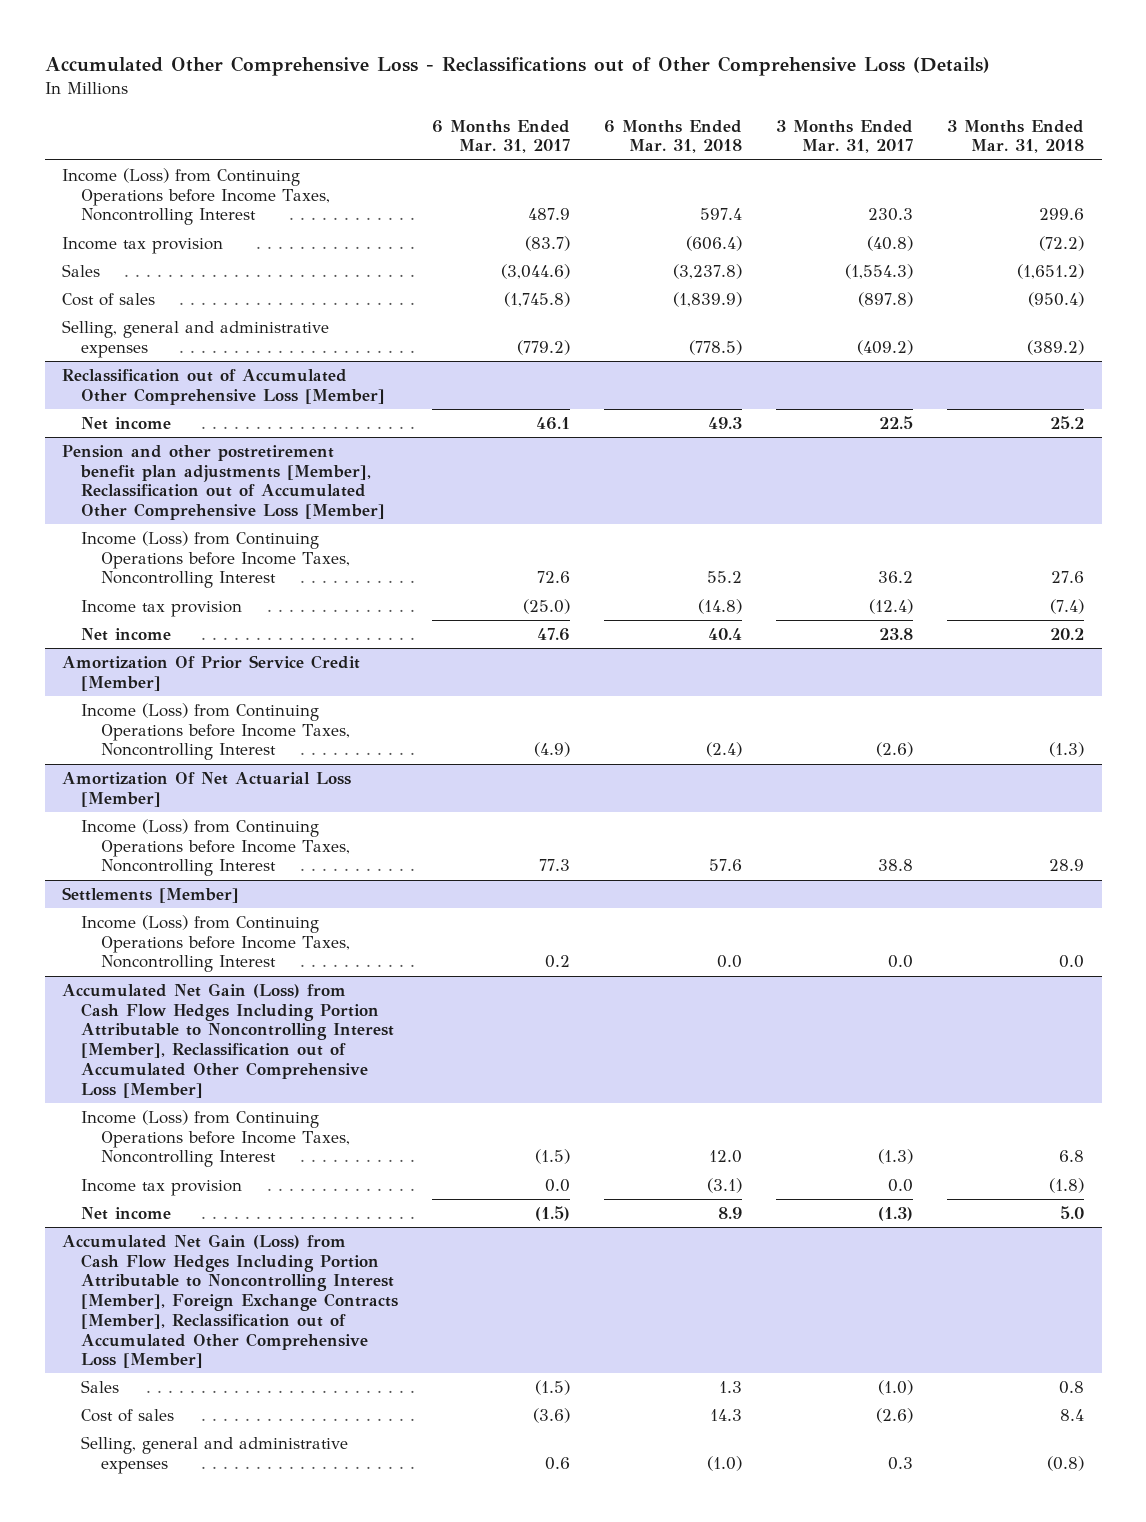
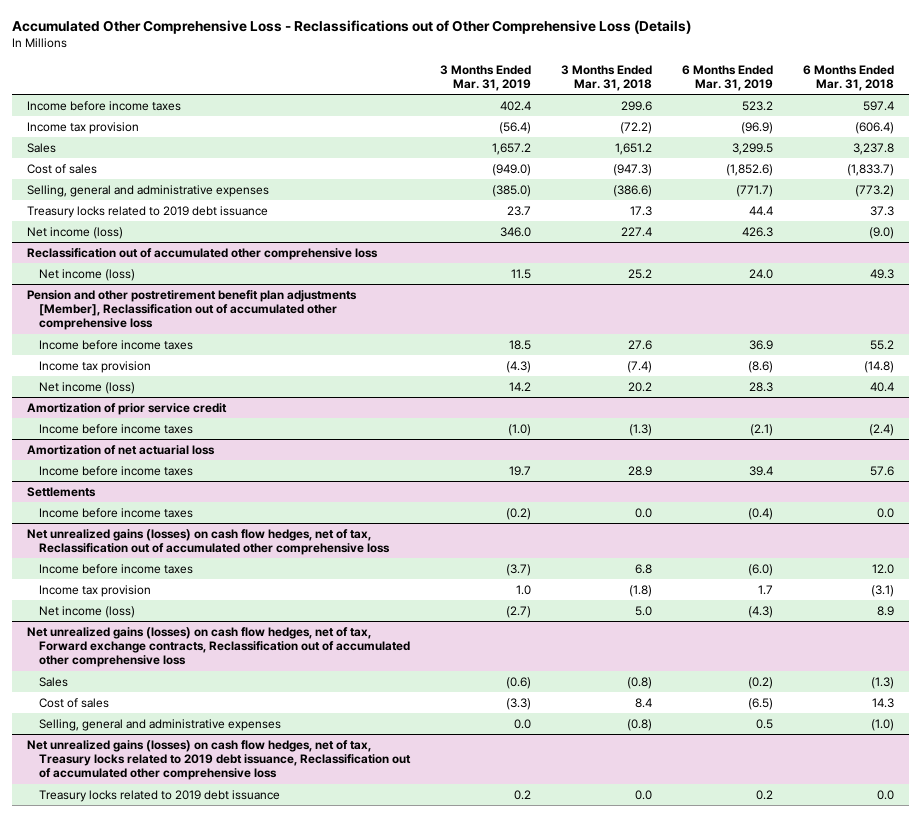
- | 6 Months Ended Mar. 31, 2017 | 6 Months Ended Mar. 31, 2018 | 3 Months Ended Mar. 31, 2017 | 3 Months Ended Mar. 31, 2018
+ | 3 Months Ended Mar. 31, 2019 | 3 Months Ended Mar. 31, 2018 | 6 Months Ended Mar. 31, 2019 | 6 Months Ended Mar. 31, 2018
- Income (Loss) from Continuing Operations before Income Taxes, Noncontrolling Interest | 487.9 | 597.4 | 230.3 | 299.6
+ Income before income taxes | 402.4 | 299.6 | 523.2 | 597.4
- Sales | (3,044.6) | (3,237.8) | (1,554.3) | (1,651.2)
- Cost of sales | (1,745.8) | (1,839.9) | (897.8) | (950.4)
- Selling, general and administrative expenses | (779.2) | (778.5) | (409.2) | (389.2)
- Reclassification out of Accumulated Other Comprehensive Loss [Member]
- Net income | 46.1 | 49.3 | 22.5 | 25.2
- Pension and other postretirement benefit plan adjustments [Member], Reclassification out of Accumulated Other Comprehensive Loss [Member]
- Income (Loss) from Continuing Operations before Income Taxes, Noncontrolling Interest | 72.6 | 55.2 | 36.2 | 27.6
+ Sales | 1,657.2 | 1,651.2 | 3,299.5 | 3,237.8
+ Cost of sales | (949.0) | (947.3) | (1,852.6) | (1,833.7)
+ Selling, general and administrative expenses | (385.0) | (386.6) | (771.7) | (773.2)
+ Treasury locks related to 2019 debt issuance | 23.7 | 17.3 | 44.4 | 37.3
+ Net income (loss) | 346.0 | 227.4 | 426.3 | (9.0)
+ Reclassification out of accumulated other comprehensive loss
+ Net income (loss) | 11.5 | 25.2 | 24.0 | 49.3
+ Pension and other postretirement benefit plan adjustments [Member], Reclassification out of accumulated other comprehensive loss
+ Income before income taxes | 18.5 | 27.6 | 36.9 | 55.2
- Net income | 47.6 | 40.4 | 23.8 | 20.2
- Amortization Of Prior Service Credit [Member]
- Income (Loss) from Continuing Operations before Income Taxes, Noncontrolling Interest | (4.9) | (2.4) | (2.6) | (1.3)
- Amortization Of Net Actuarial Loss [Member]
- Income (Loss) from Continuing Operations before Income Taxes, Noncontrolling Interest | 77.3 | 57.6 | 38.8 | 28.9
- Settlements [Member]
- Income (Loss) from Continuing Operations before Income Taxes, Noncontrolling Interest | 0.2 | 0.0 | 0.0 | 0.0
- Accumulated Net Gain (Loss) from Cash Flow Hedges Including Portion Attributable to Noncontrolling Interest [Member], Reclassification out of Accumulated Other Comprehensive Loss [Member]
- Income (Loss) from Continuing Operations before Income Taxes, Noncontrolling Interest | (1.5) | 12.0 | (1.3) | 6.8
+ Net income (loss) | 14.2 | 20.2 | 28.3 | 40.4
+ Amortization of prior service credit
+ Income before income taxes | (1.0) | (1.3) | (2.1) | (2.4)
+ Amortization of net actuarial loss
+ Income before income taxes | 19.7 | 28.9 | 39.4 | 57.6
+ Settlements
+ Income before income taxes | (0.2) | 0.0 | (0.4) | 0.0
+ Net unrealized gains (losses) on cash flow hedges, net of tax, Reclassification out of accumulated other comprehensive loss
+ Income before income taxes | (3.7) | 6.8 | (6.0) | 12.0
- Net income | (1.5) | 8.9 | (1.3) | 5.0
- Accumulated Net Gain (Loss) from Cash Flow Hedges Including Portion Attributable to Noncontrolling Interest [Member], Foreign Exchange Contracts [Member], Reclassification out of Accumulated Other Comprehensive Loss [Member]
- Sales | (1.5) | 1.3 | (1.0) | 0.8
+ Net income (loss) | (2.7) | 5.0 | (4.3) | 8.9
+ Net unrealized gains (losses) on cash flow hedges, net of tax, Forward exchange contracts, Reclassification out of accumulated other comprehensive loss
+ Sales | (0.6) | (0.8) | (0.2) | (1.3)
+ Net unrealized gains (losses) on cash flow hedges, net of tax, Treasury locks related to 2019 debt issuance, Reclassification out of accumulated other comprehensive loss
+ Treasury locks related to 2019 debt issuance | 0.2 | 0.0 | 0.2 | 0.0

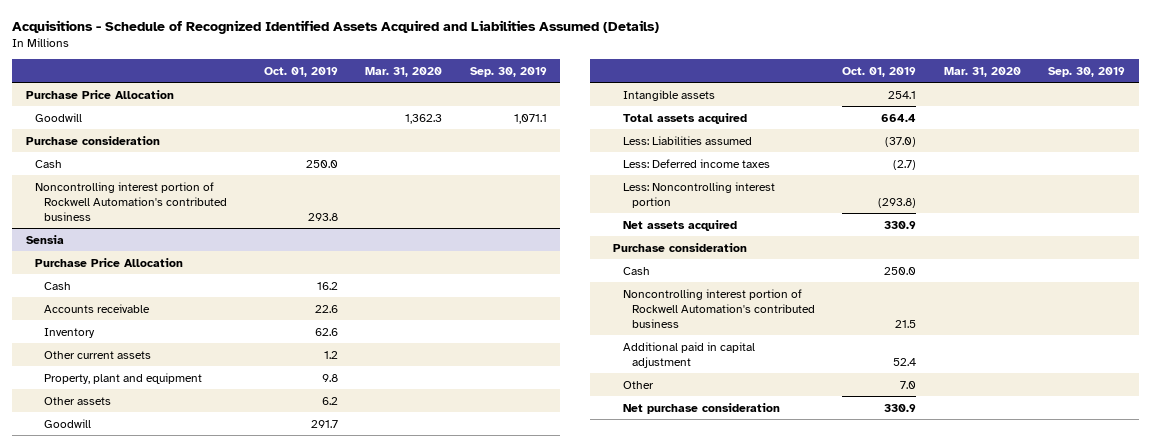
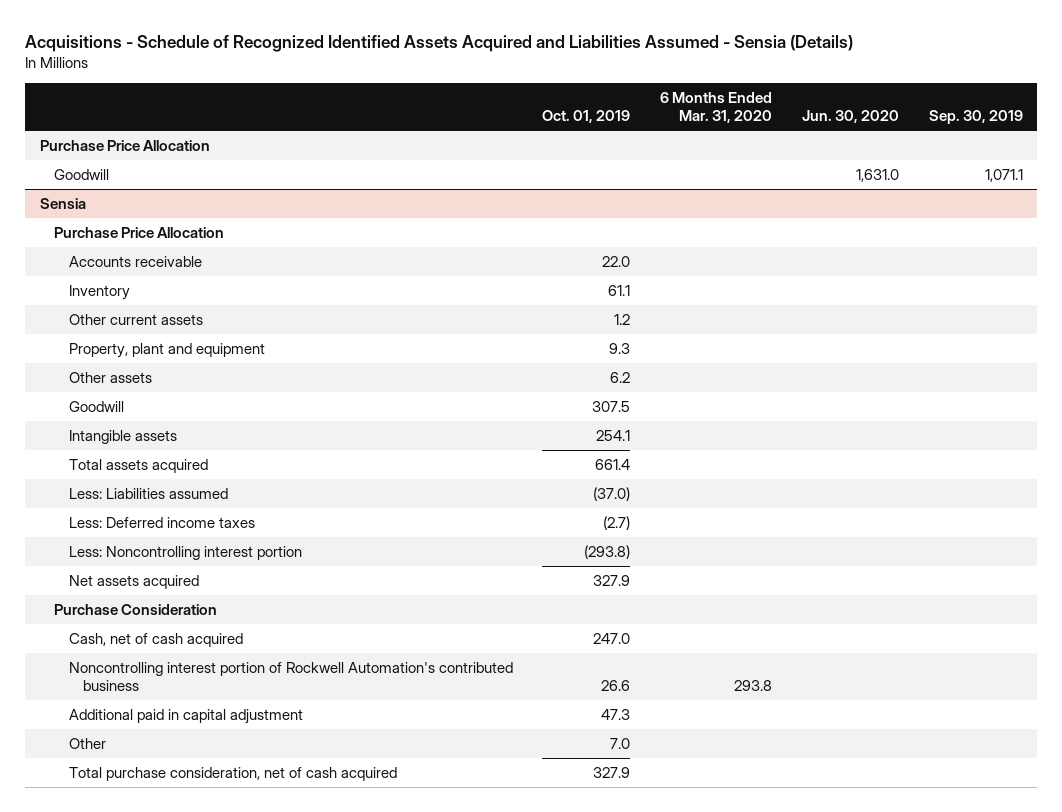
- Acquisitions - Schedule of Recognized Identified Assets Acquired and Liabilities Assumed (Details)
+ Acquisitions - Schedule of Recognized Identified Assets Acquired and Liabilities Assumed - Sensia (Details)
- | Oct. 01, 2019 | Mar. 31, 2020 | Sep. 30, 2019
+ | Oct. 01, 2019 | 6 Months Ended Mar. 31, 2020 | Jun. 30, 2020 | Sep. 30, 2019
- Purchase consideration
- Cash | 250.0 | |
- Noncontrolling interest portion of Rockwell Automation's contributed business | 293.8 | |
@ Sensia
- Cash | 16.2 | |
- Accounts receivable | 22.6 | |
- Inventory | 62.6 | |
+ Accounts receivable | 22.0 | | |
+ Inventory | 61.1 | | |
- Property, plant and equipment | 9.8 | |
+ Property, plant and equipment | 9.3 | | |
- Goodwill | 291.7 | |
+ Goodwill | 307.5 | | |
- Total assets acquired | 664.4 | |
+ Total assets acquired | 661.4 | | |
- Net assets acquired | 330.9 | |
- Purchase consideration
- Cash | 250.0 | |
- Noncontrolling interest portion of Rockwell Automation's contributed business | 21.5 | |
- Additional paid in capital adjustment | 52.4 | |
+ Net assets acquired | 327.9 | | |
+ Purchase Consideration
+ Cash, net of cash acquired | 247.0 | | |
+ Noncontrolling interest portion of Rockwell Automation's contributed business | 26.6 | 293.8 | |
+ Additional paid in capital adjustment | 47.3 | | |
- Net purchase consideration | 330.9 | |
+ Total purchase consideration, net of cash acquired | 327.9 | | |

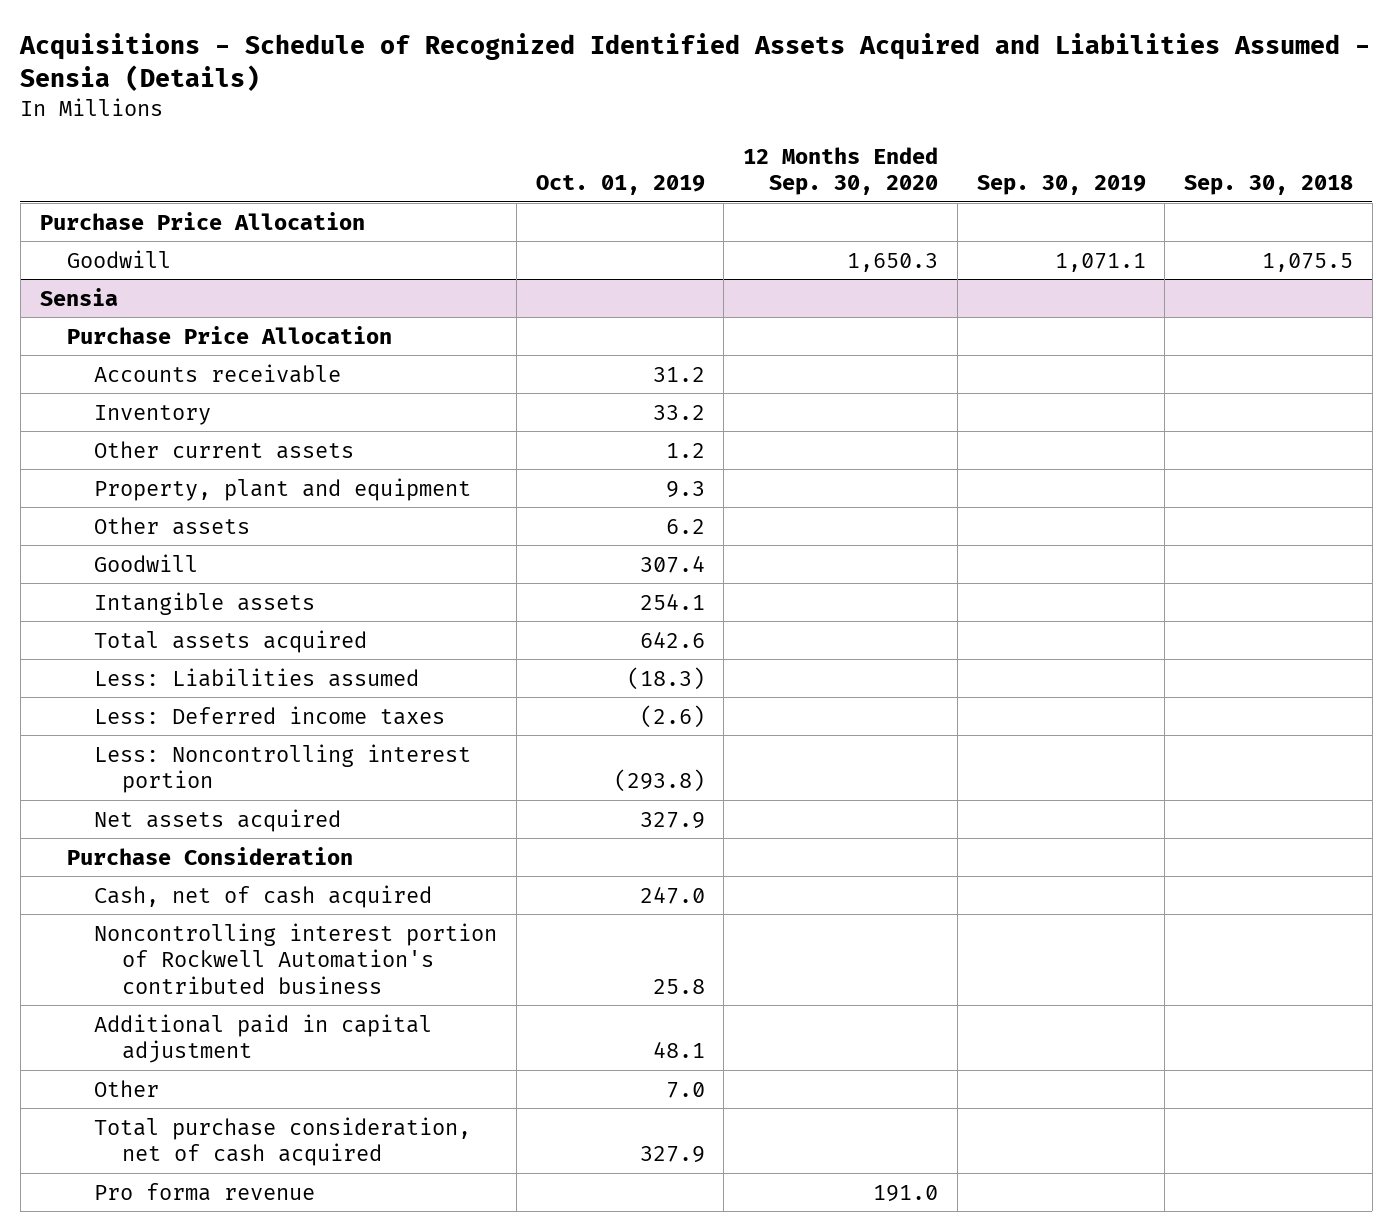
- | Oct. 01, 2019 | 6 Months Ended Mar. 31, 2020 | Jun. 30, 2020 | Sep. 30, 2019
+ | Oct. 01, 2019 | 12 Months Ended Sep. 30, 2020 | Sep. 30, 2019 | Sep. 30, 2018
@ Sensia
- Accounts receivable | 22.0 | | |
- Inventory | 61.1 | | |
+ Accounts receivable | 31.2 | | |
+ Inventory | 33.2 | | |
- Goodwill | 307.5 | | |
+ Goodwill | 307.4 | | |
- Total assets acquired | 661.4 | | |
- Less: Liabilities assumed | (37.0) | | |
- Less: Deferred income taxes | (2.7) | | |
+ Total assets acquired | 642.6 | | |
+ Less: Liabilities assumed | (18.3) | | |
+ Less: Deferred income taxes | (2.6) | | |
- Noncontrolling interest portion of Rockwell Automation's contributed business | 26.6 | 293.8 | |
- Additional paid in capital adjustment | 47.3 | | |
+ Noncontrolling interest portion of Rockwell Automation's contributed business | 25.8 | | |
+ Additional paid in capital adjustment | 48.1 | | |
+ Pro forma revenue | | 191.0 | |

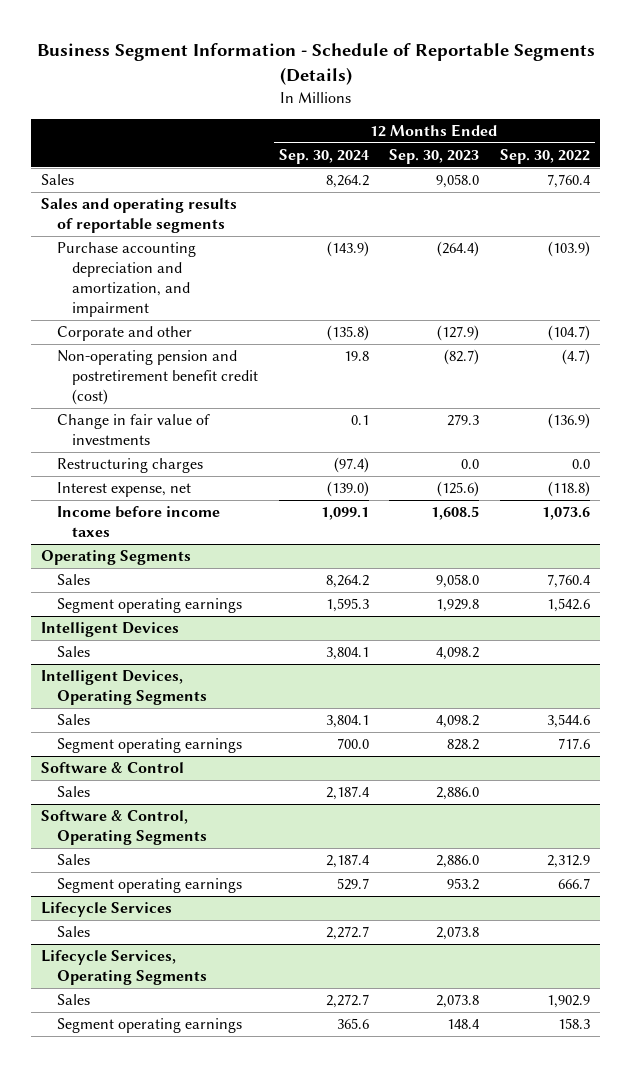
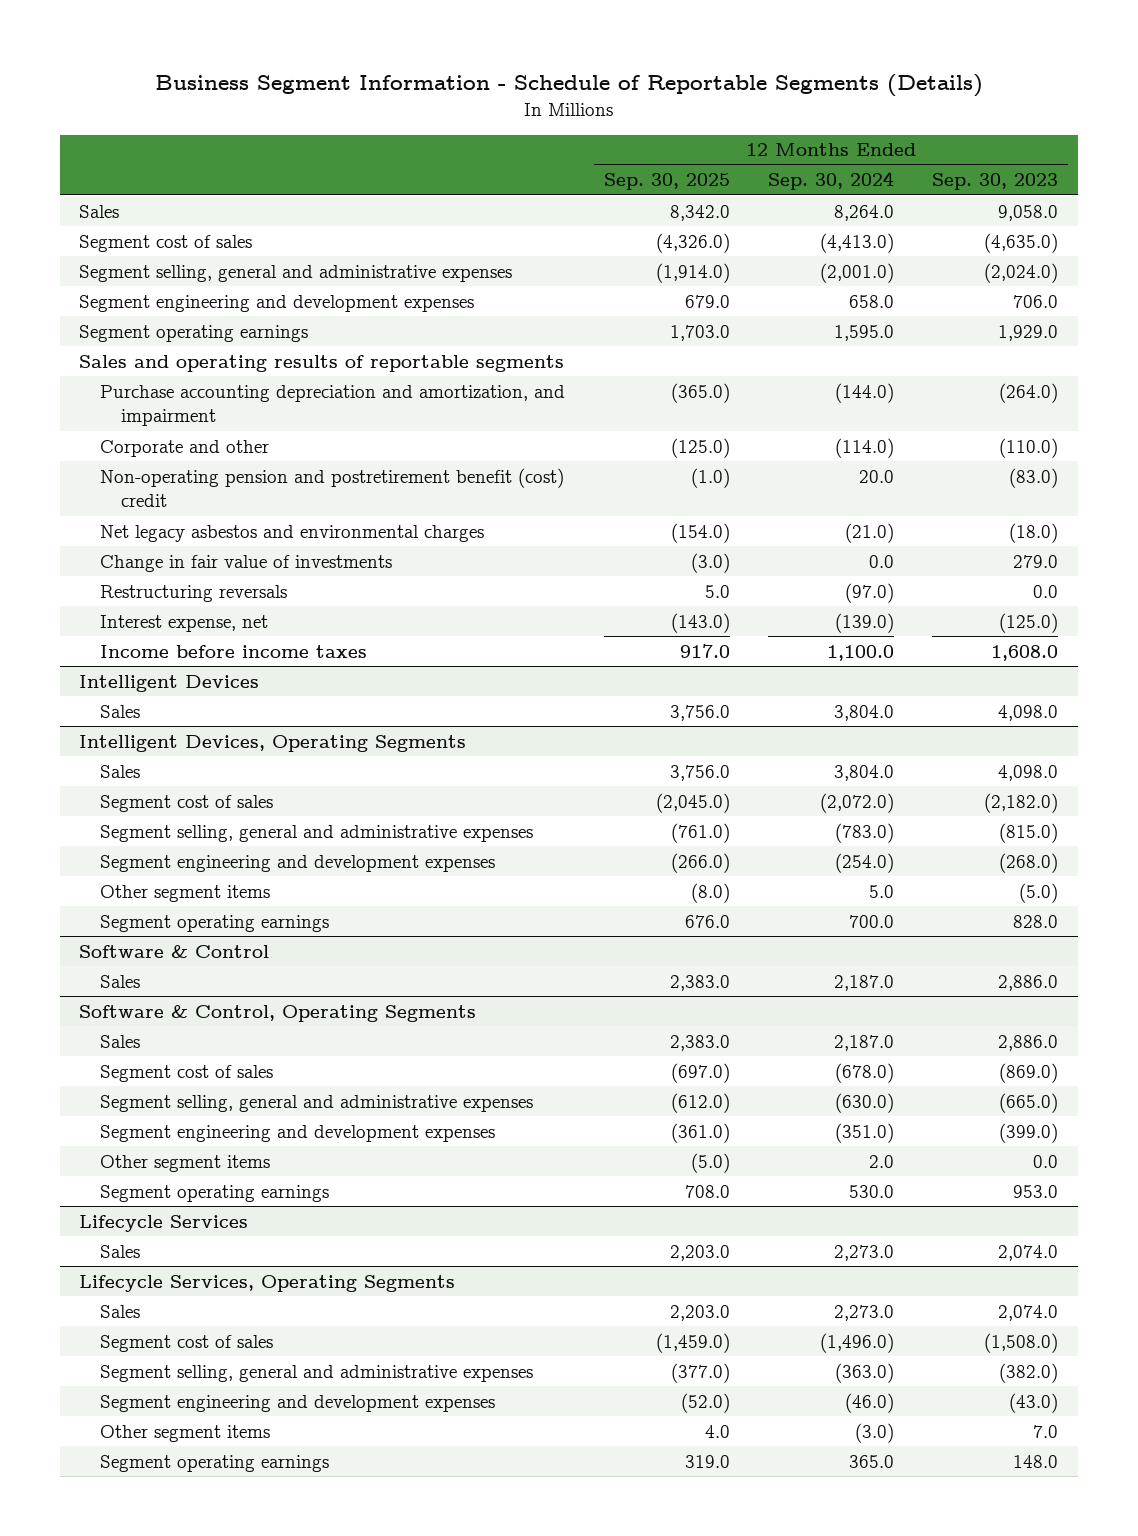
- | 12 Months Ended Sep. 30, 2024 | 12 Months Ended Sep. 30, 2023 | 12 Months Ended Sep. 30, 2022
+ | 12 Months Ended Sep. 30, 2025 | 12 Months Ended Sep. 30, 2024 | 12 Months Ended Sep. 30, 2023
- Sales | 8,264.2 | 9,058.0 | 7,760.4
+ Sales | 8,342.0 | 8,264.0 | 9,058.0
+ Segment cost of sales | (4,326.0) | (4,413.0) | (4,635.0)
+ Segment selling, general and administrative expenses | (1,914.0) | (2,001.0) | (2,024.0)
+ Segment engineering and development expenses | 679.0 | 658.0 | 706.0
+ Segment operating earnings | 1,703.0 | 1,595.0 | 1,929.0
- Purchase accounting depreciation and amortization, and impairment | (143.9) | (264.4) | (103.9)
- Corporate and other | (135.8) | (127.9) | (104.7)
- Non-operating pension and postretirement benefit credit (cost) | 19.8 | (82.7) | (4.7)
- Change in fair value of investments | 0.1 | 279.3 | (136.9)
- Restructuring charges | (97.4) | 0.0 | 0.0
- Interest expense, net | (139.0) | (125.6) | (118.8)
- Income before income taxes | 1,099.1 | 1,608.5 | 1,073.6
- Operating Segments
- Sales | 8,264.2 | 9,058.0 | 7,760.4
- Segment operating earnings | 1,595.3 | 1,929.8 | 1,542.6
+ Purchase accounting depreciation and amortization, and impairment | (365.0) | (144.0) | (264.0)
+ Corporate and other | (125.0) | (114.0) | (110.0)
+ Non-operating pension and postretirement benefit (cost) credit | (1.0) | 20.0 | (83.0)
+ Net legacy asbestos and environmental charges | (154.0) | (21.0) | (18.0)
+ Change in fair value of investments | (3.0) | 0.0 | 279.0
+ Restructuring reversals | 5.0 | (97.0) | 0.0
+ Interest expense, net | (143.0) | (139.0) | (125.0)
+ Income before income taxes | 917.0 | 1,100.0 | 1,608.0
@ Intelligent Devices
- Sales | 3,804.1 | 4,098.2 |
+ Sales | 3,756.0 | 3,804.0 | 4,098.0
@ Intelligent Devices, Operating Segments
- Sales | 3,804.1 | 4,098.2 | 3,544.6
- Segment operating earnings | 700.0 | 828.2 | 717.6
+ Sales | 3,756.0 | 3,804.0 | 4,098.0
+ Segment cost of sales | (2,045.0) | (2,072.0) | (2,182.0)
+ Segment selling, general and administrative expenses | (761.0) | (783.0) | (815.0)
+ Segment engineering and development expenses | (266.0) | (254.0) | (268.0)
+ Other segment items | (8.0) | 5.0 | (5.0)
+ Segment operating earnings | 676.0 | 700.0 | 828.0
@ Software & Control
- Sales | 2,187.4 | 2,886.0 |
+ Sales | 2,383.0 | 2,187.0 | 2,886.0
@ Software & Control, Operating Segments
- Sales | 2,187.4 | 2,886.0 | 2,312.9
- Segment operating earnings | 529.7 | 953.2 | 666.7
+ Sales | 2,383.0 | 2,187.0 | 2,886.0
+ Segment cost of sales | (697.0) | (678.0) | (869.0)
+ Segment selling, general and administrative expenses | (612.0) | (630.0) | (665.0)
+ Segment engineering and development expenses | (361.0) | (351.0) | (399.0)
+ Other segment items | (5.0) | 2.0 | 0.0
+ Segment operating earnings | 708.0 | 530.0 | 953.0
@ Lifecycle Services
- Sales | 2,272.7 | 2,073.8 |
+ Sales | 2,203.0 | 2,273.0 | 2,074.0
@ Lifecycle Services, Operating Segments
- Sales | 2,272.7 | 2,073.8 | 1,902.9
- Segment operating earnings | 365.6 | 148.4 | 158.3
+ Sales | 2,203.0 | 2,273.0 | 2,074.0
+ Segment cost of sales | (1,459.0) | (1,496.0) | (1,508.0)
+ Segment selling, general and administrative expenses | (377.0) | (363.0) | (382.0)
+ Segment engineering and development expenses | (52.0) | (46.0) | (43.0)
+ Other segment items | 4.0 | (3.0) | 7.0
+ Segment operating earnings | 319.0 | 365.0 | 148.0

